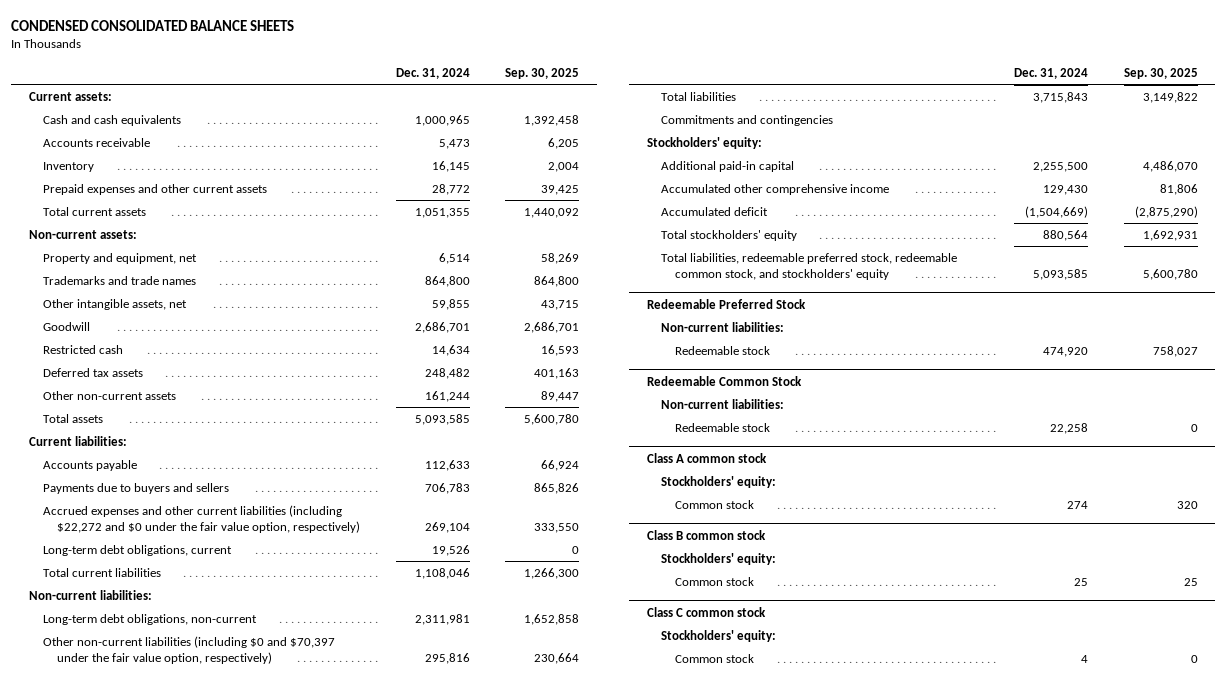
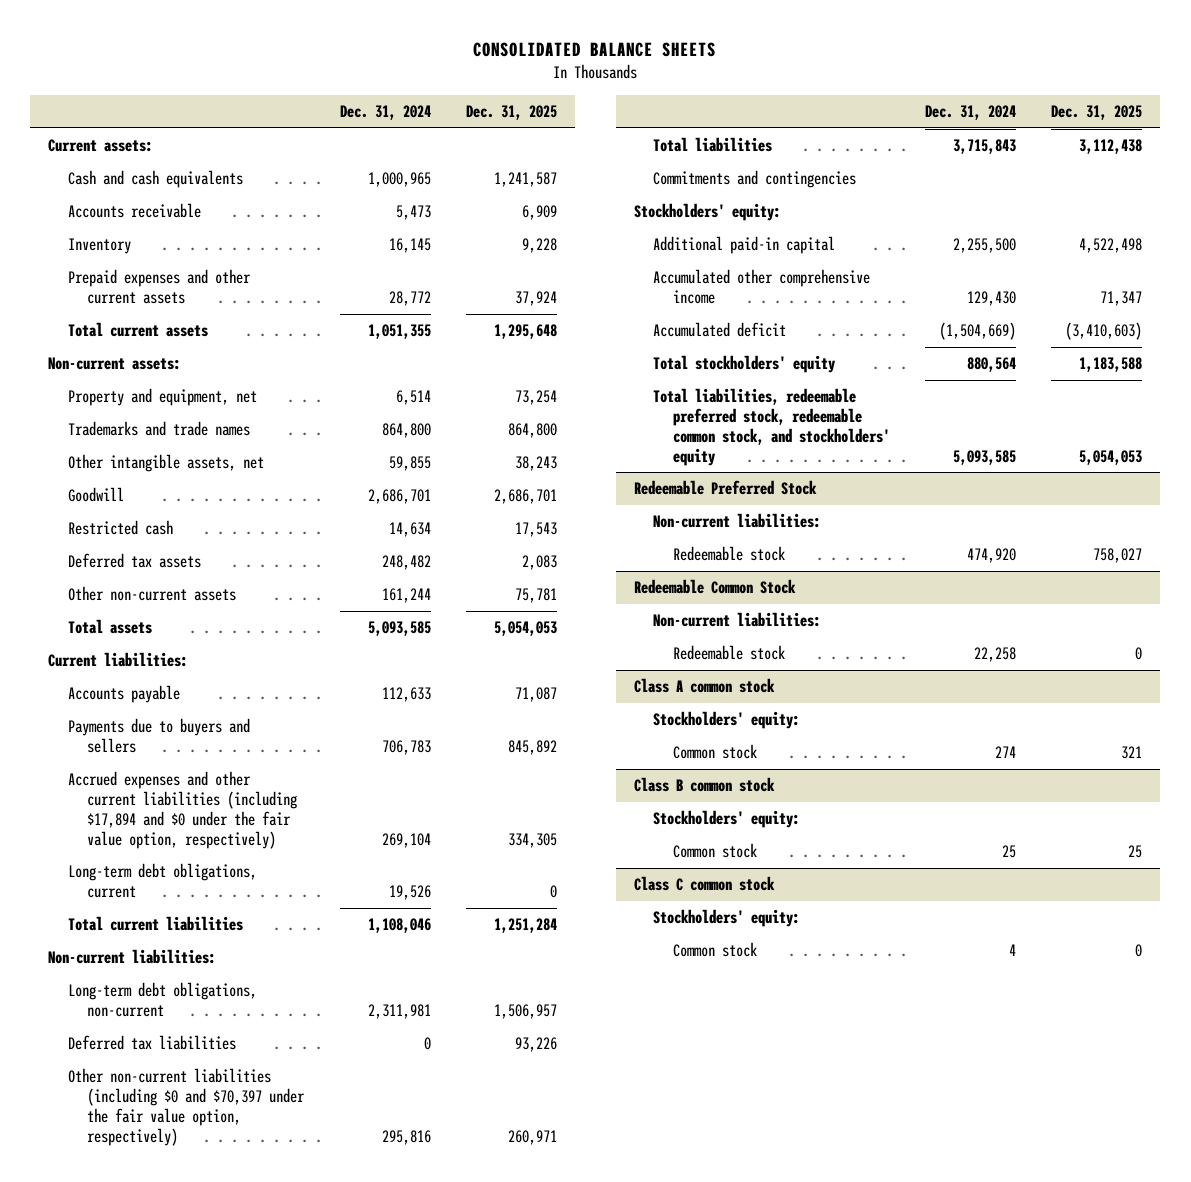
- CONDENSED CONSOLIDATED BALANCE SHEETS
+ CONSOLIDATED BALANCE SHEETS
- | Dec. 31, 2024 | Sep. 30, 2025
+ | Dec. 31, 2024 | Dec. 31, 2025
- Accrued expenses and other current liabilities (including $22,272 and $0 under the fair value option, respectively) | 269,104 | 333,550
+ Accrued expenses and other current liabilities (including $17,894 and $0 under the fair value option, respectively) | 269,104 | 334,305
+ Deferred tax liabilities | 0 | 93,226

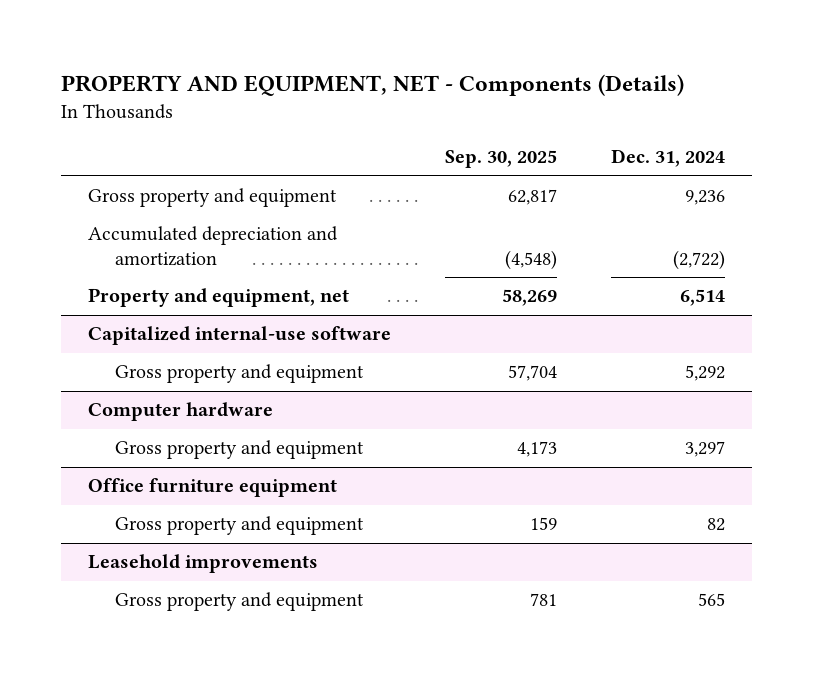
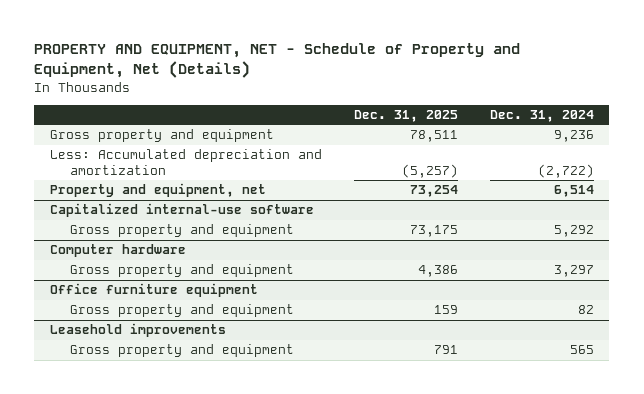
- PROPERTY AND EQUIPMENT, NET - Components (Details)
+ PROPERTY AND EQUIPMENT, NET - Schedule of Property and Equipment, Net (Details)
- | Sep. 30, 2025 | Dec. 31, 2024
+ | Dec. 31, 2025 | Dec. 31, 2024
- Accumulated depreciation and amortization | (4,548) | (2,722)
+ Less: Accumulated depreciation and amortization | (5,257) | (2,722)

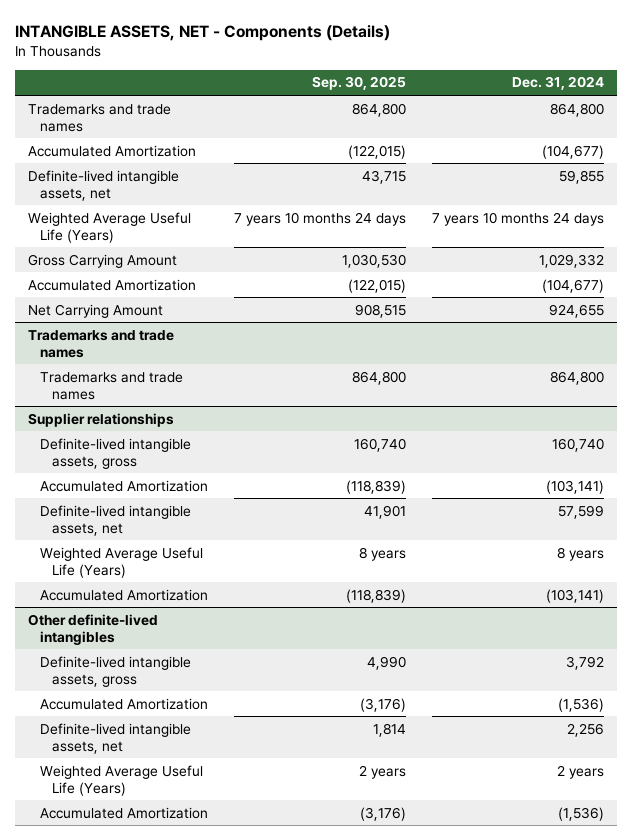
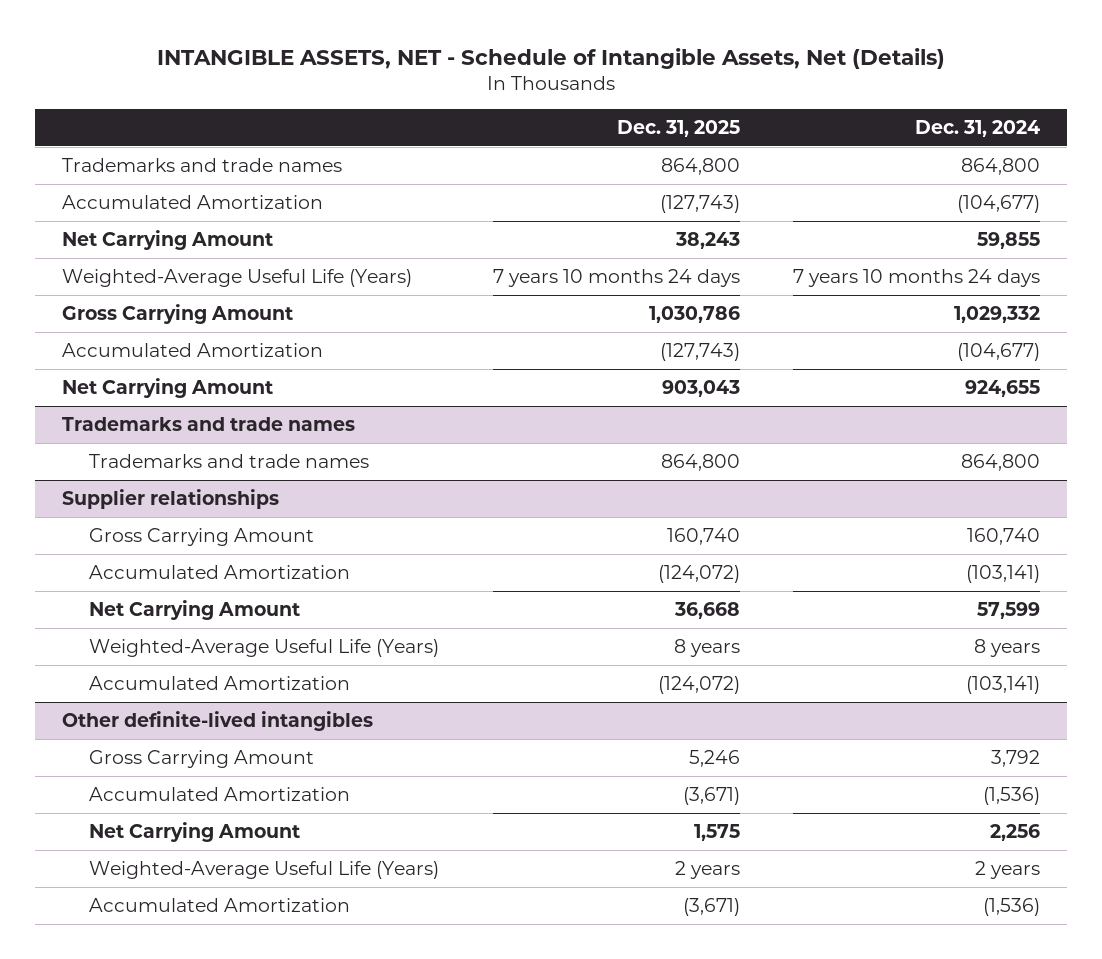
- INTANGIBLE ASSETS, NET - Components (Details)
+ INTANGIBLE ASSETS, NET - Schedule of Intangible Assets, Net (Details)
- | Sep. 30, 2025 | Dec. 31, 2024
+ | Dec. 31, 2025 | Dec. 31, 2024
- Definite-lived intangible assets, net | 43,715 | 59,855
- Weighted Average Useful Life (Years) | 7 years 10 months 24 days | 7 years 10 months 24 days
+ Net Carrying Amount | 38,243 | 59,855
+ Weighted-Average Useful Life (Years) | 7 years 10 months 24 days | 7 years 10 months 24 days
@ Supplier relationships
- Definite-lived intangible assets, gross | 160,740 | 160,740
+ Gross Carrying Amount | 160,740 | 160,740
- Definite-lived intangible assets, net | 41,901 | 57,599
- Weighted Average Useful Life (Years) | 8 years | 8 years
+ Net Carrying Amount | 36,668 | 57,599
+ Weighted-Average Useful Life (Years) | 8 years | 8 years
@ Other definite-lived intangibles
- Definite-lived intangible assets, gross | 4,990 | 3,792
+ Gross Carrying Amount | 5,246 | 3,792
- Definite-lived intangible assets, net | 1,814 | 2,256
- Weighted Average Useful Life (Years) | 2 years | 2 years
+ Net Carrying Amount | 1,575 | 2,256
+ Weighted-Average Useful Life (Years) | 2 years | 2 years

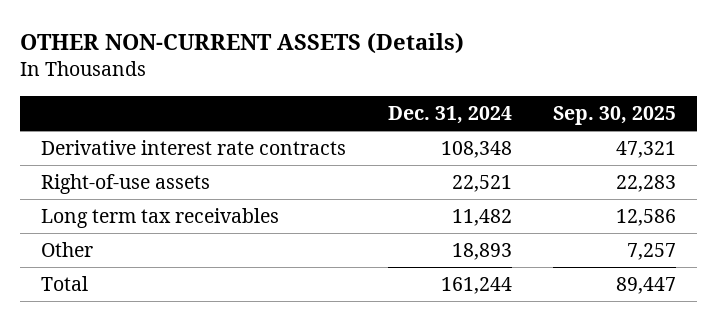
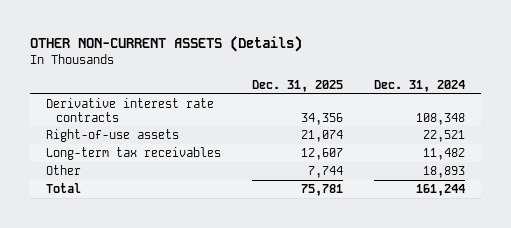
- | Dec. 31, 2024 | Sep. 30, 2025
+ | Dec. 31, 2025 | Dec. 31, 2024
- Long term tax receivables | 11,482 | 12,586
+ Long-term tax receivables | 12,607 | 11,482

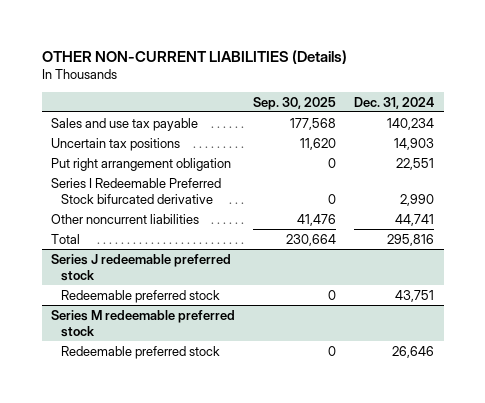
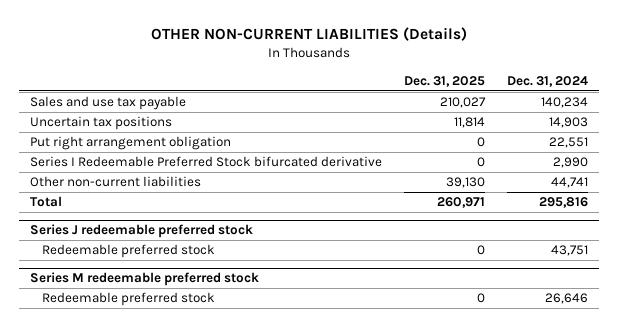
- | Sep. 30, 2025 | Dec. 31, 2024
+ | Dec. 31, 2025 | Dec. 31, 2024
- Other noncurrent liabilities | 41,476 | 44,741
+ Other non-current liabilities | 39,130 | 44,741

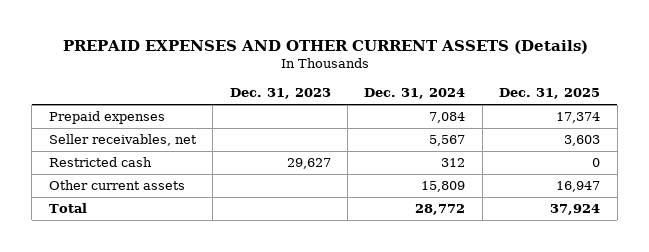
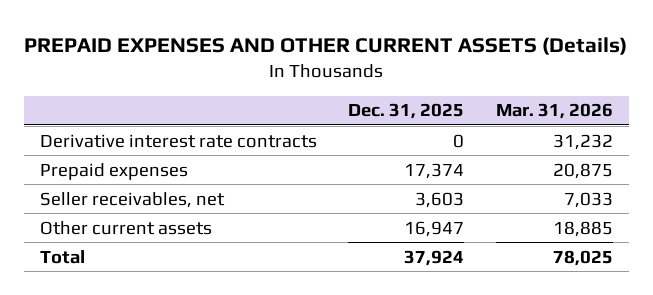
- | Dec. 31, 2023 | Dec. 31, 2024 | Dec. 31, 2025
+ | Dec. 31, 2025 | Mar. 31, 2026
+ Derivative interest rate contracts | 0 | 31,232
- Restricted cash | 29,627 | 312 | 0

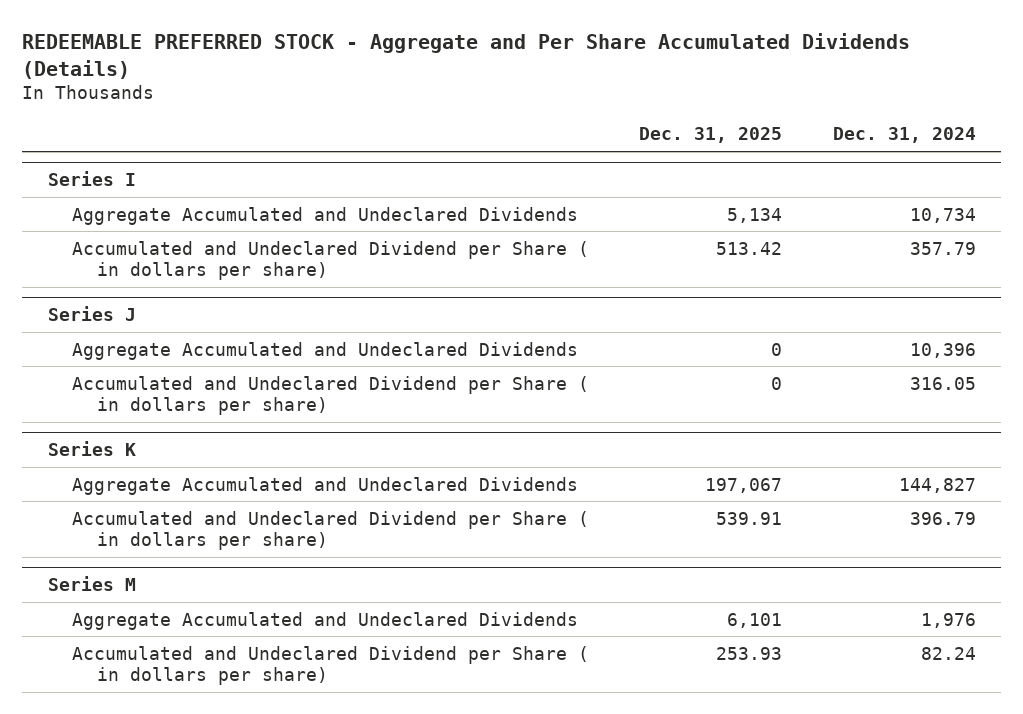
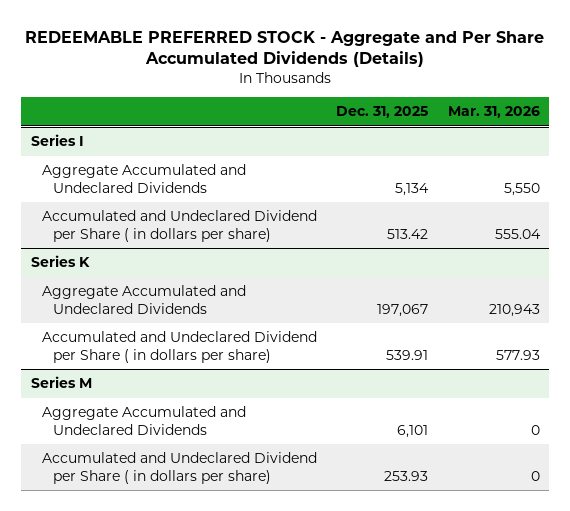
- | Dec. 31, 2025 | Dec. 31, 2024
+ | Dec. 31, 2025 | Mar. 31, 2026
- Series J
- Aggregate Accumulated and Undeclared Dividends | 0 | 10,396
- Accumulated and Undeclared Dividend per Share ( in dollars per share) | 0 | 316.05

